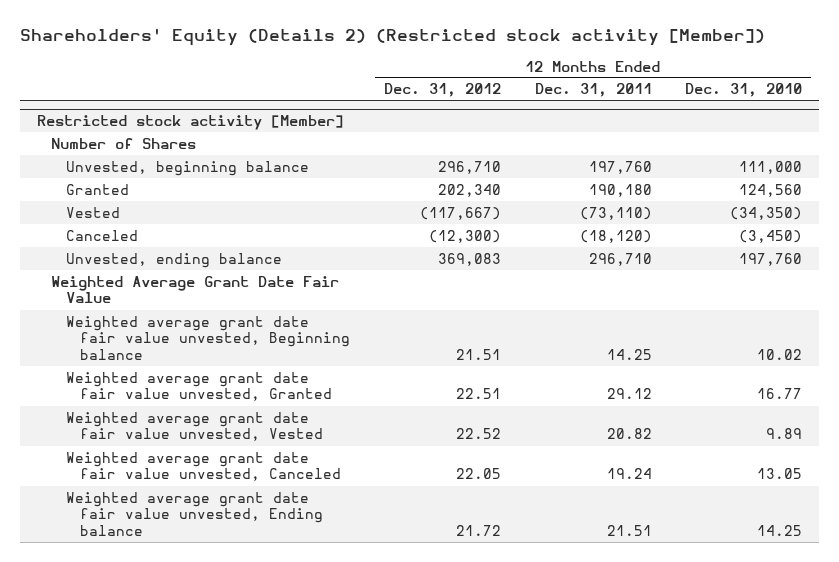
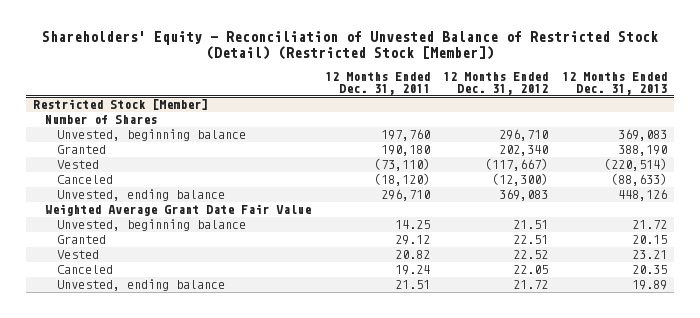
- Shareholders' Equity (Details 2) (Restricted stock activity [Member])
+ Shareholders' Equity - Reconciliation of Unvested Balance of Restricted Stock (Detail) (Restricted Stock [Member])
- | 12 Months Ended Dec. 31, 2012 | 12 Months Ended Dec. 31, 2011 | 12 Months Ended Dec. 31, 2010
+ | 12 Months Ended Dec. 31, 2011 | 12 Months Ended Dec. 31, 2012 | 12 Months Ended Dec. 31, 2013
- Restricted stock activity [Member]
+ Restricted Stock [Member]
- Weighted average grant date fair value unvested, Beginning balance | 21.51 | 14.25 | 10.02
- Weighted average grant date fair value unvested, Granted | 22.51 | 29.12 | 16.77
- Weighted average grant date fair value unvested, Vested | 22.52 | 20.82 | 9.89
- Weighted average grant date fair value unvested, Canceled | 22.05 | 19.24 | 13.05
- Weighted average grant date fair value unvested, Ending balance | 21.72 | 21.51 | 14.25
+ Unvested, beginning balance | 14.25 | 21.51 | 21.72
+ Granted | 29.12 | 22.51 | 20.15
+ Vested | 20.82 | 22.52 | 23.21
+ Canceled | 19.24 | 22.05 | 20.35
+ Unvested, ending balance | 21.51 | 21.72 | 19.89

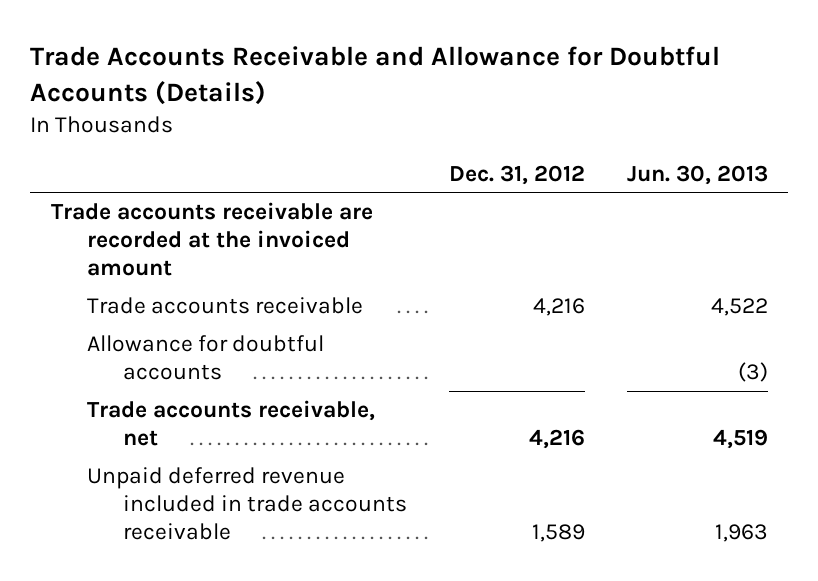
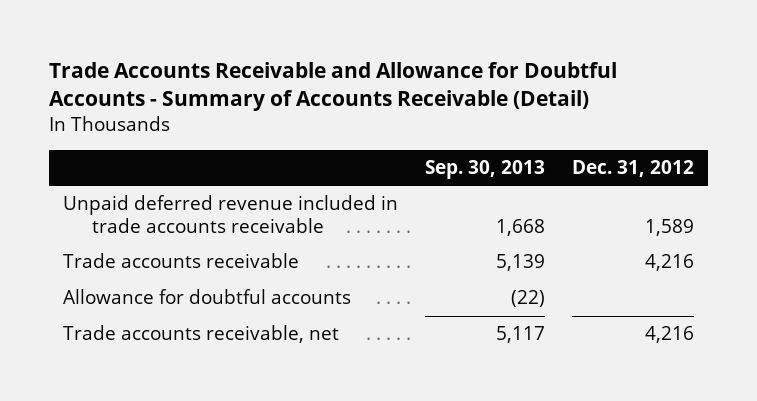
- Trade Accounts Receivable and Allowance for Doubtful Accounts (Details)
+ Trade Accounts Receivable and Allowance for Doubtful Accounts - Summary of Accounts Receivable (Detail)
- | Dec. 31, 2012 | Jun. 30, 2013
+ | Sep. 30, 2013 | Dec. 31, 2012
- Trade accounts receivable are recorded at the invoiced amount
moved up: Unpaid deferred revenue included in trade accounts receivable | 1,668 | 1,589

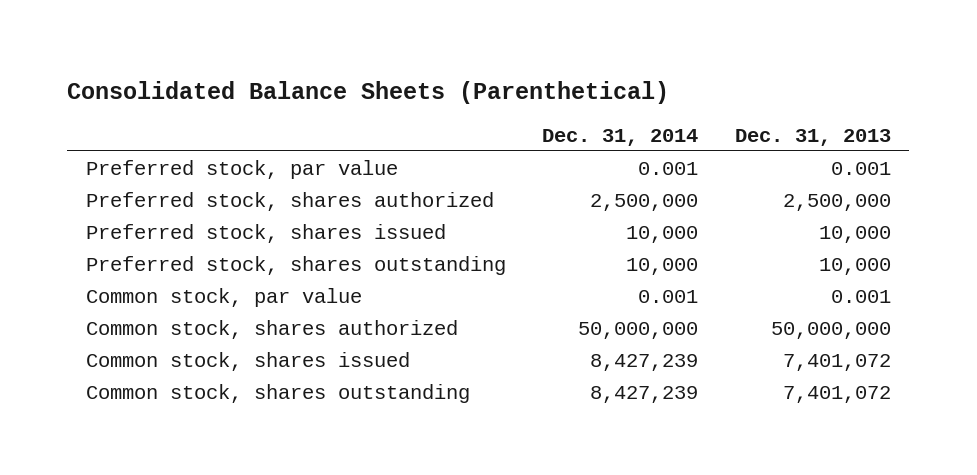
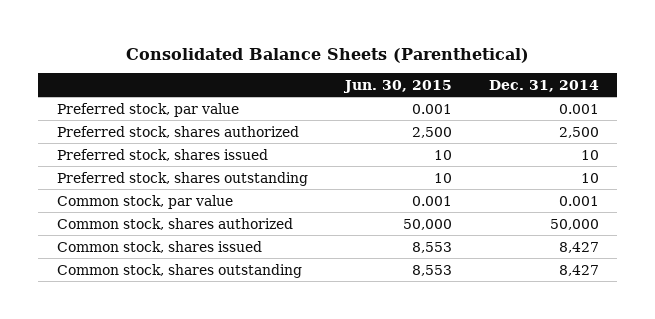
- | Dec. 31, 2014 | Dec. 31, 2013
+ | Jun. 30, 2015 | Dec. 31, 2014
- Preferred stock, shares authorized | 2,500,000 | 2,500,000
- Preferred stock, shares issued | 10,000 | 10,000
- Preferred stock, shares outstanding | 10,000 | 10,000
+ Preferred stock, shares authorized | 2,500 | 2,500
+ Preferred stock, shares issued | 10 | 10
+ Preferred stock, shares outstanding | 10 | 10
- Common stock, shares authorized | 50,000,000 | 50,000,000
- Common stock, shares issued | 8,427,239 | 7,401,072
- Common stock, shares outstanding | 8,427,239 | 7,401,072
+ Common stock, shares authorized | 50,000 | 50,000
+ Common stock, shares issued | 8,553 | 8,427
+ Common stock, shares outstanding | 8,553 | 8,427

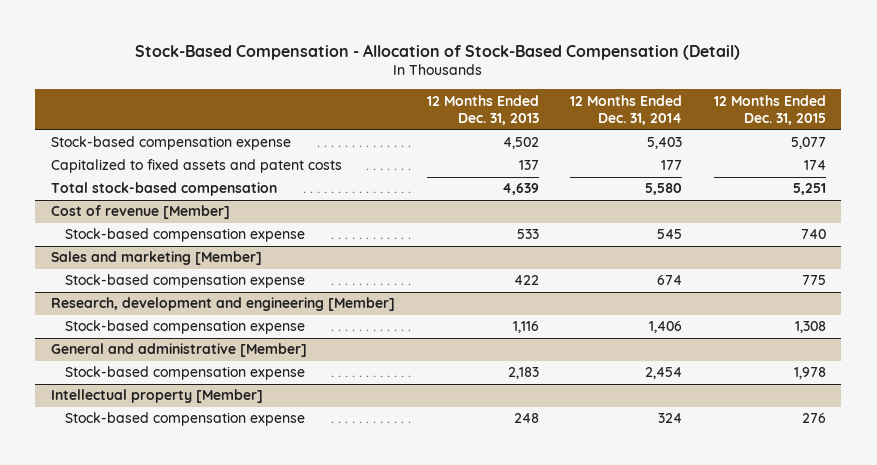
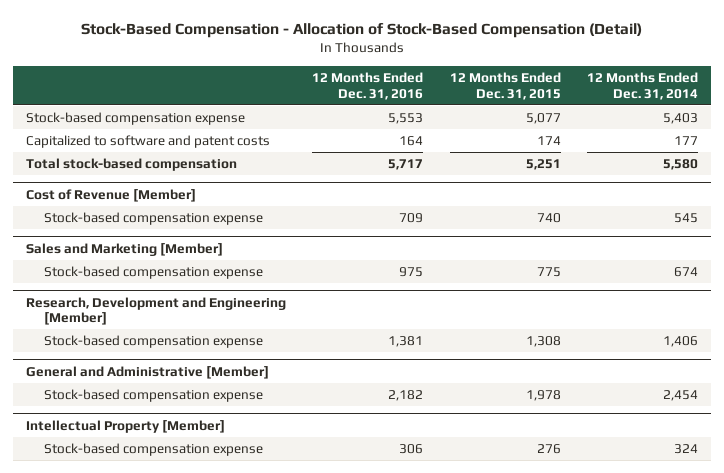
- | 12 Months Ended Dec. 31, 2013 | 12 Months Ended Dec. 31, 2014 | 12 Months Ended Dec. 31, 2015
+ | 12 Months Ended Dec. 31, 2016 | 12 Months Ended Dec. 31, 2015 | 12 Months Ended Dec. 31, 2014
- Capitalized to fixed assets and patent costs | 137 | 177 | 174
+ Capitalized to software and patent costs | 164 | 174 | 177
- Cost of revenue [Member]
+ Cost of Revenue [Member]
- Sales and marketing [Member]
+ Sales and Marketing [Member]
- Research, development and engineering [Member]
+ Research, Development and Engineering [Member]
- General and administrative [Member]
+ General and Administrative [Member]
- Intellectual property [Member]
+ Intellectual Property [Member]

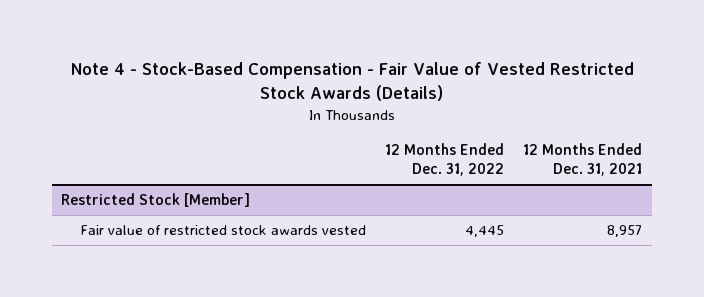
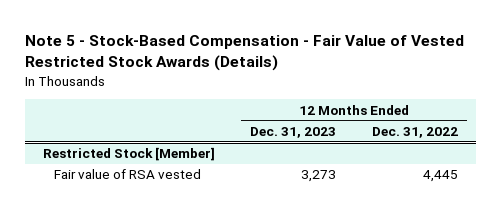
- Note 4 - Stock-Based Compensation - Fair Value of Vested Restricted Stock Awards (Details)
+ Note 5 - Stock-Based Compensation - Fair Value of Vested Restricted Stock Awards (Details)
- | 12 Months Ended Dec. 31, 2022 | 12 Months Ended Dec. 31, 2021
+ | 12 Months Ended Dec. 31, 2023 | 12 Months Ended Dec. 31, 2022
@ Restricted Stock [Member]
- Fair value of restricted stock awards vested | 4,445 | 8,957
+ Fair value of RSA vested | 3,273 | 4,445

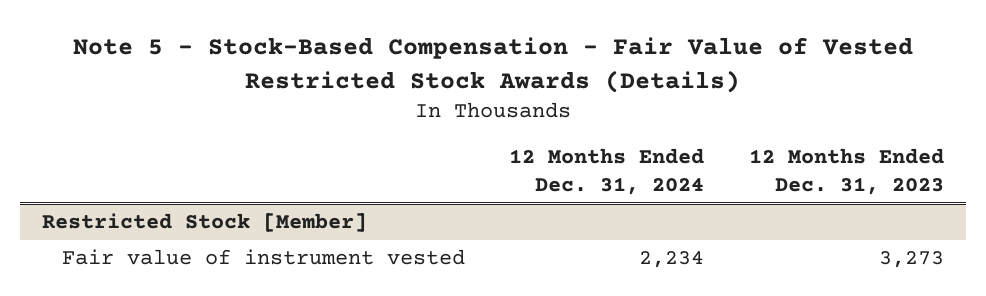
- | 12 Months Ended Dec. 31, 2023 | 12 Months Ended Dec. 31, 2022
+ | 12 Months Ended Dec. 31, 2024 | 12 Months Ended Dec. 31, 2023
@ Restricted Stock [Member]
- Fair value of RSA vested | 3,273 | 4,445
+ Fair value of instrument vested | 2,234 | 3,273

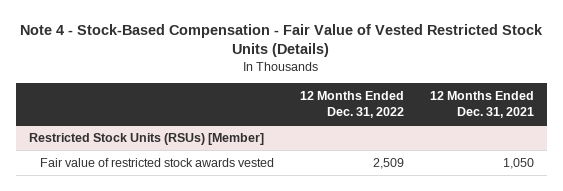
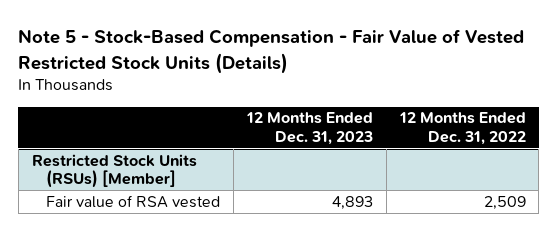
- Note 4 - Stock-Based Compensation - Fair Value of Vested Restricted Stock Units (Details)
+ Note 5 - Stock-Based Compensation - Fair Value of Vested Restricted Stock Units (Details)
- | 12 Months Ended Dec. 31, 2022 | 12 Months Ended Dec. 31, 2021
+ | 12 Months Ended Dec. 31, 2023 | 12 Months Ended Dec. 31, 2022
@ Restricted Stock Units (RSUs) [Member]
- Fair value of restricted stock awards vested | 2,509 | 1,050
+ Fair value of RSA vested | 4,893 | 2,509

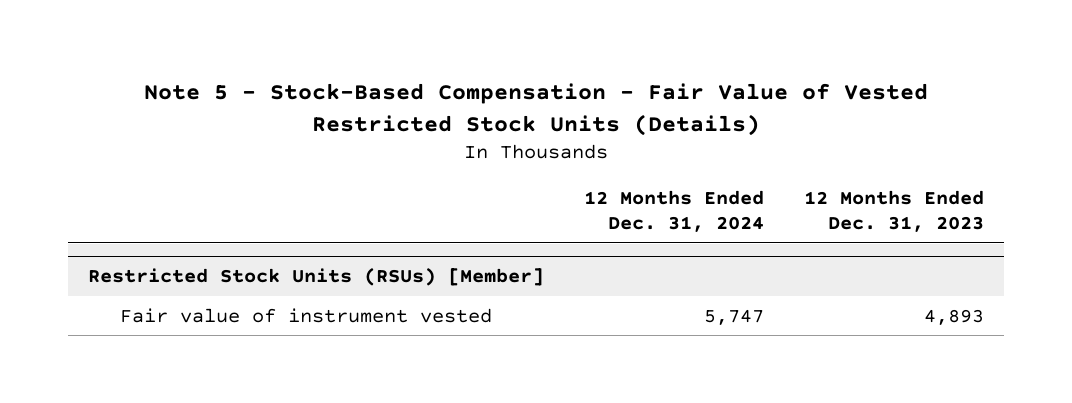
- | 12 Months Ended Dec. 31, 2023 | 12 Months Ended Dec. 31, 2022
+ | 12 Months Ended Dec. 31, 2024 | 12 Months Ended Dec. 31, 2023
@ Restricted Stock Units (RSUs) [Member]
- Fair value of RSA vested | 4,893 | 2,509
+ Fair value of instrument vested | 5,747 | 4,893

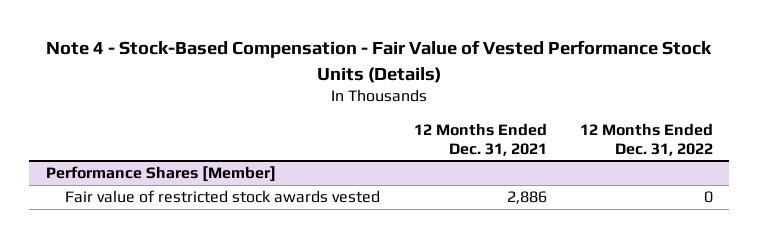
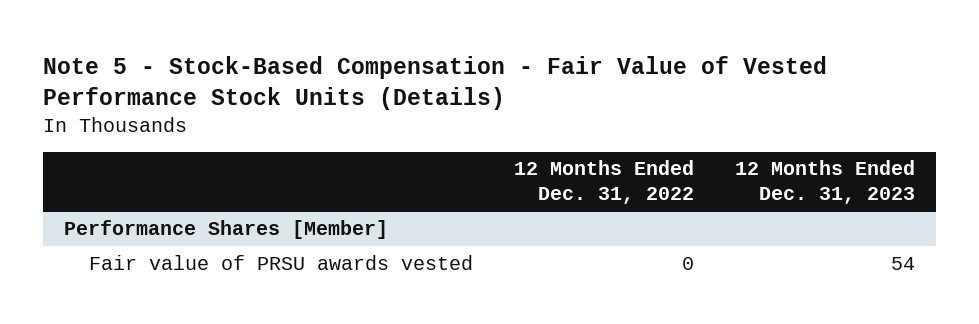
- Note 4 - Stock-Based Compensation - Fair Value of Vested Performance Stock Units (Details)
+ Note 5 - Stock-Based Compensation - Fair Value of Vested Performance Stock Units (Details)
- | 12 Months Ended Dec. 31, 2021 | 12 Months Ended Dec. 31, 2022
+ | 12 Months Ended Dec. 31, 2022 | 12 Months Ended Dec. 31, 2023
@ Performance Shares [Member]
- Fair value of restricted stock awards vested | 2,886 | 0
+ Fair value of PRSU awards vested | 0 | 54

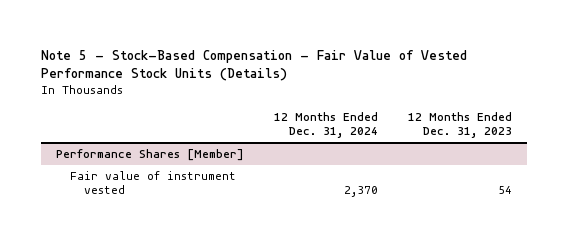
- | 12 Months Ended Dec. 31, 2022 | 12 Months Ended Dec. 31, 2023
+ | 12 Months Ended Dec. 31, 2024 | 12 Months Ended Dec. 31, 2023
@ Performance Shares [Member]
- Fair value of PRSU awards vested | 0 | 54
+ Fair value of instrument vested | 2,370 | 54

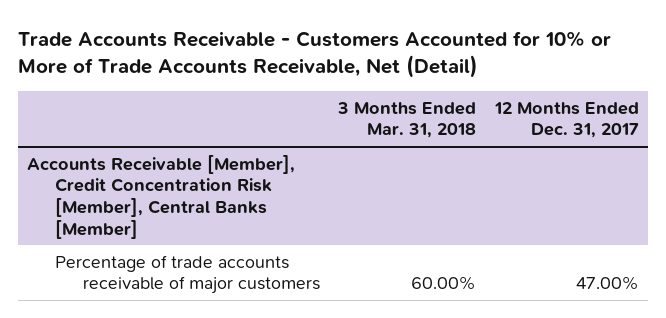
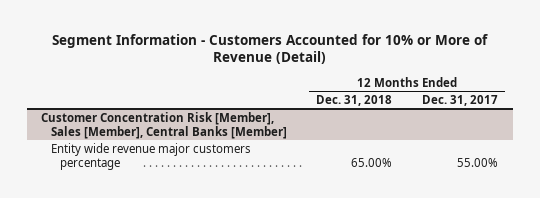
- Trade Accounts Receivable - Customers Accounted for 10% or More of Trade Accounts Receivable, Net (Detail)
+ Segment Information - Customers Accounted for 10% or More of Revenue (Detail)
- | 3 Months Ended Mar. 31, 2018 | 12 Months Ended Dec. 31, 2017
+ | 12 Months Ended Dec. 31, 2018 | 12 Months Ended Dec. 31, 2017
- Accounts Receivable [Member], Credit Concentration Risk [Member], Central Banks [Member]
- Percentage of trade accounts receivable of major customers | 60.00% | 47.00%
+ Customer Concentration Risk [Member], Sales [Member], Central Banks [Member]
+ Entity wide revenue major customers percentage | 65.00% | 55.00%

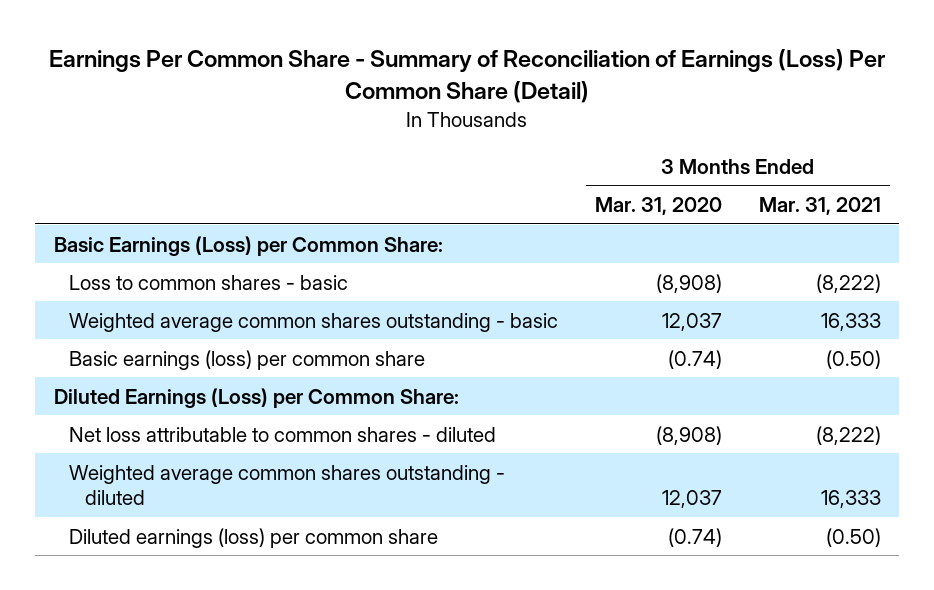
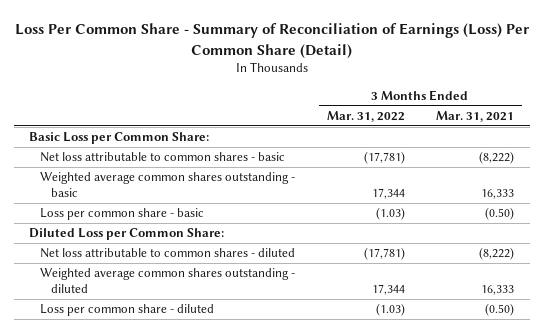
- Earnings Per Common Share - Summary of Reconciliation of Earnings (Loss) Per Common Share (Detail)
+ Loss Per Common Share - Summary of Reconciliation of Earnings (Loss) Per Common Share (Detail)
- | 3 Months Ended Mar. 31, 2020 | 3 Months Ended Mar. 31, 2021
+ | 3 Months Ended Mar. 31, 2022 | 3 Months Ended Mar. 31, 2021
- Basic Earnings (Loss) per Common Share:
- Loss to common shares - basic | (8,908) | (8,222)
+ Basic Loss per Common Share:
+ Net loss attributable to common shares - basic | (17,781) | (8,222)
- Basic earnings (loss) per common share | (0.74) | (0.50)
- Diluted Earnings (Loss) per Common Share:
+ Loss per common share - basic | (1.03) | (0.50)
+ Diluted Loss per Common Share:
- Diluted earnings (loss) per common share | (0.74) | (0.50)
+ Loss per common share - diluted | (1.03) | (0.50)

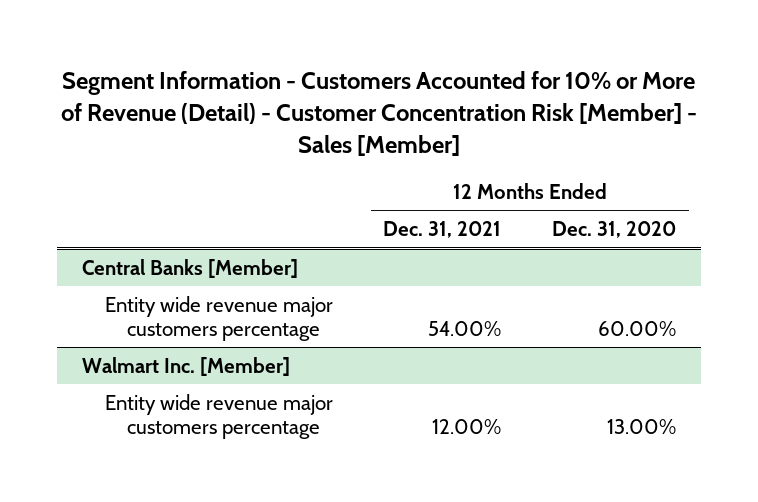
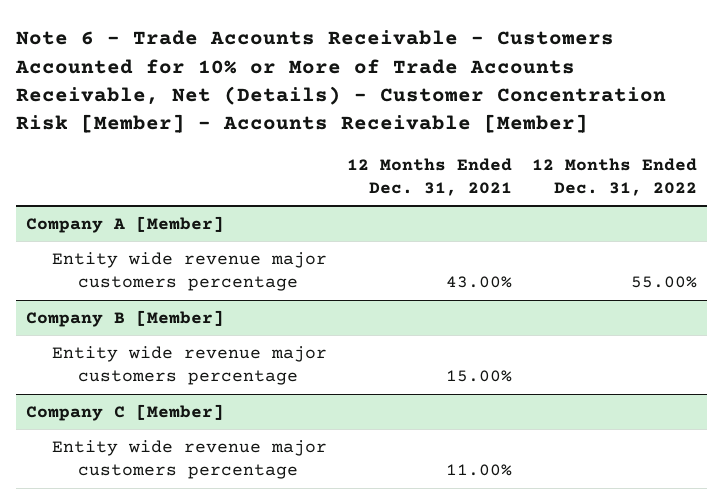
- Segment Information - Customers Accounted for 10% or More of Revenue (Detail) - Customer Concentration Risk [Member] - Sales [Member]
+ Note 6 - Trade Accounts Receivable - Customers Accounted for 10% or More of Trade Accounts Receivable, Net (Details) - Customer Concentration Risk [Member] - Accounts Receivable [Member]
- | 12 Months Ended Dec. 31, 2021 | 12 Months Ended Dec. 31, 2020
+ | 12 Months Ended Dec. 31, 2021 | 12 Months Ended Dec. 31, 2022
- Central Banks [Member]
- Entity wide revenue major customers percentage | 54.00% | 60.00%
- Walmart Inc. [Member]
- Entity wide revenue major customers percentage | 12.00% | 13.00%
+ Company A [Member]
+ Entity wide revenue major customers percentage | 43.00% | 55.00%
+ Company B [Member]
+ Entity wide revenue major customers percentage | 15.00% |
+ Company C [Member]
+ Entity wide revenue major customers percentage | 11.00% |

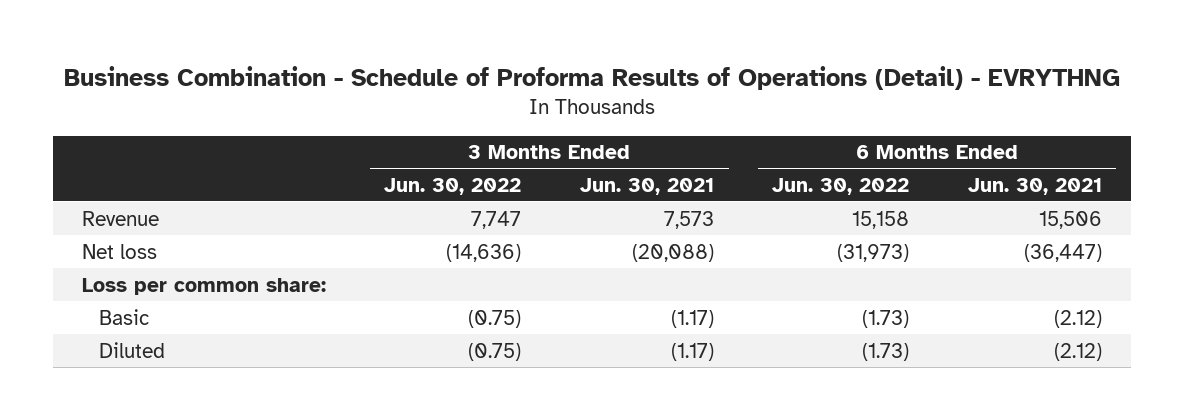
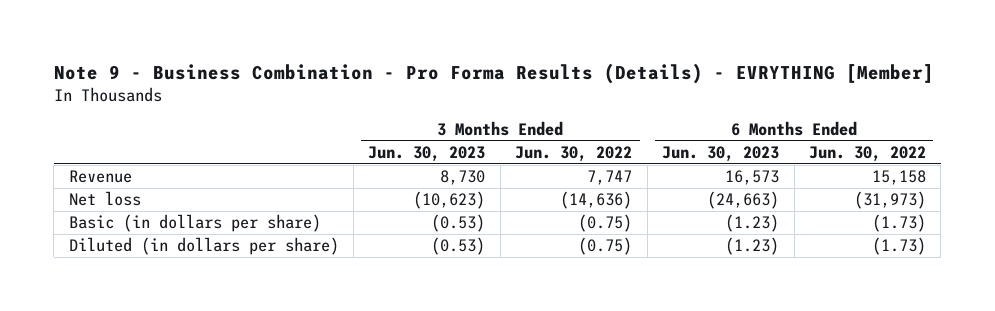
- Business Combination - Schedule of Proforma Results of Operations (Detail) - EVRYTHNG
+ Note 9 - Business Combination - Pro Forma Results (Details) - EVRYTHING [Member]
- | 3 Months Ended Jun. 30, 2022 | 3 Months Ended Jun. 30, 2021 | 6 Months Ended Jun. 30, 2022 | 6 Months Ended Jun. 30, 2021
+ | 3 Months Ended Jun. 30, 2023 | 3 Months Ended Jun. 30, 2022 | 6 Months Ended Jun. 30, 2023 | 6 Months Ended Jun. 30, 2022
- Loss per common share:
- Basic | (0.75) | (1.17) | (1.73) | (2.12)
- Diluted | (0.75) | (1.17) | (1.73) | (2.12)
+ Basic (in dollars per share) | (0.53) | (0.75) | (1.23) | (1.73)
+ Diluted (in dollars per share) | (0.53) | (0.75) | (1.23) | (1.73)

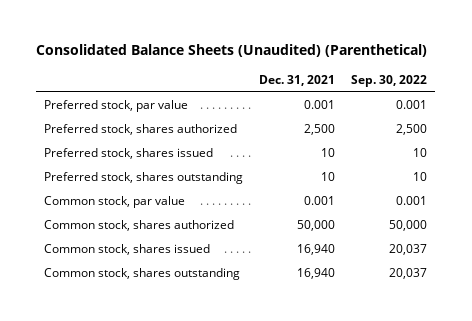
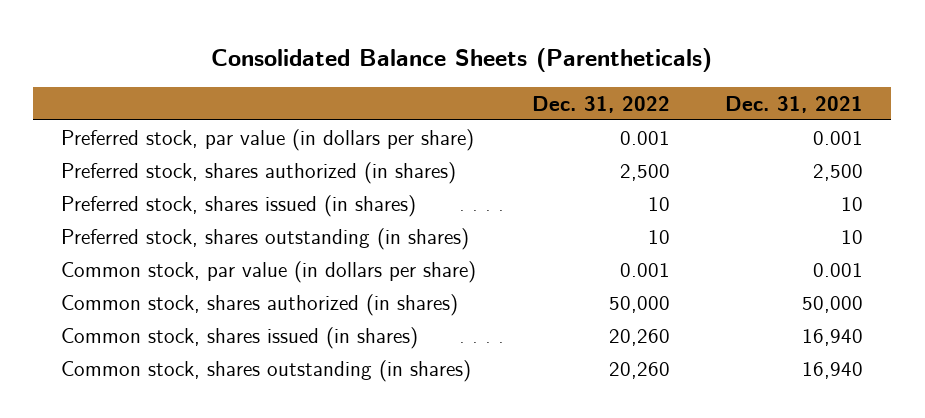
- Consolidated Balance Sheets (Unaudited) (Parenthetical)
+ Consolidated Balance Sheets (Parentheticals)
- | Dec. 31, 2021 | Sep. 30, 2022
+ | Dec. 31, 2022 | Dec. 31, 2021
- Preferred stock, par value | 0.001 | 0.001
- Preferred stock, shares authorized | 2,500 | 2,500
- Preferred stock, shares issued | 10 | 10
- Preferred stock, shares outstanding | 10 | 10
- Common stock, par value | 0.001 | 0.001
- Common stock, shares authorized | 50,000 | 50,000
- Common stock, shares issued | 16,940 | 20,037
- Common stock, shares outstanding | 16,940 | 20,037
+ Preferred stock, par value (in dollars per share) | 0.001 | 0.001
+ Preferred stock, shares authorized (in shares) | 2,500 | 2,500
+ Preferred stock, shares issued (in shares) | 10 | 10
+ Preferred stock, shares outstanding (in shares) | 10 | 10
+ Common stock, par value (in dollars per share) | 0.001 | 0.001
+ Common stock, shares authorized (in shares) | 50,000 | 50,000
+ Common stock, shares issued (in shares) | 20,260 | 16,940
+ Common stock, shares outstanding (in shares) | 20,260 | 16,940

